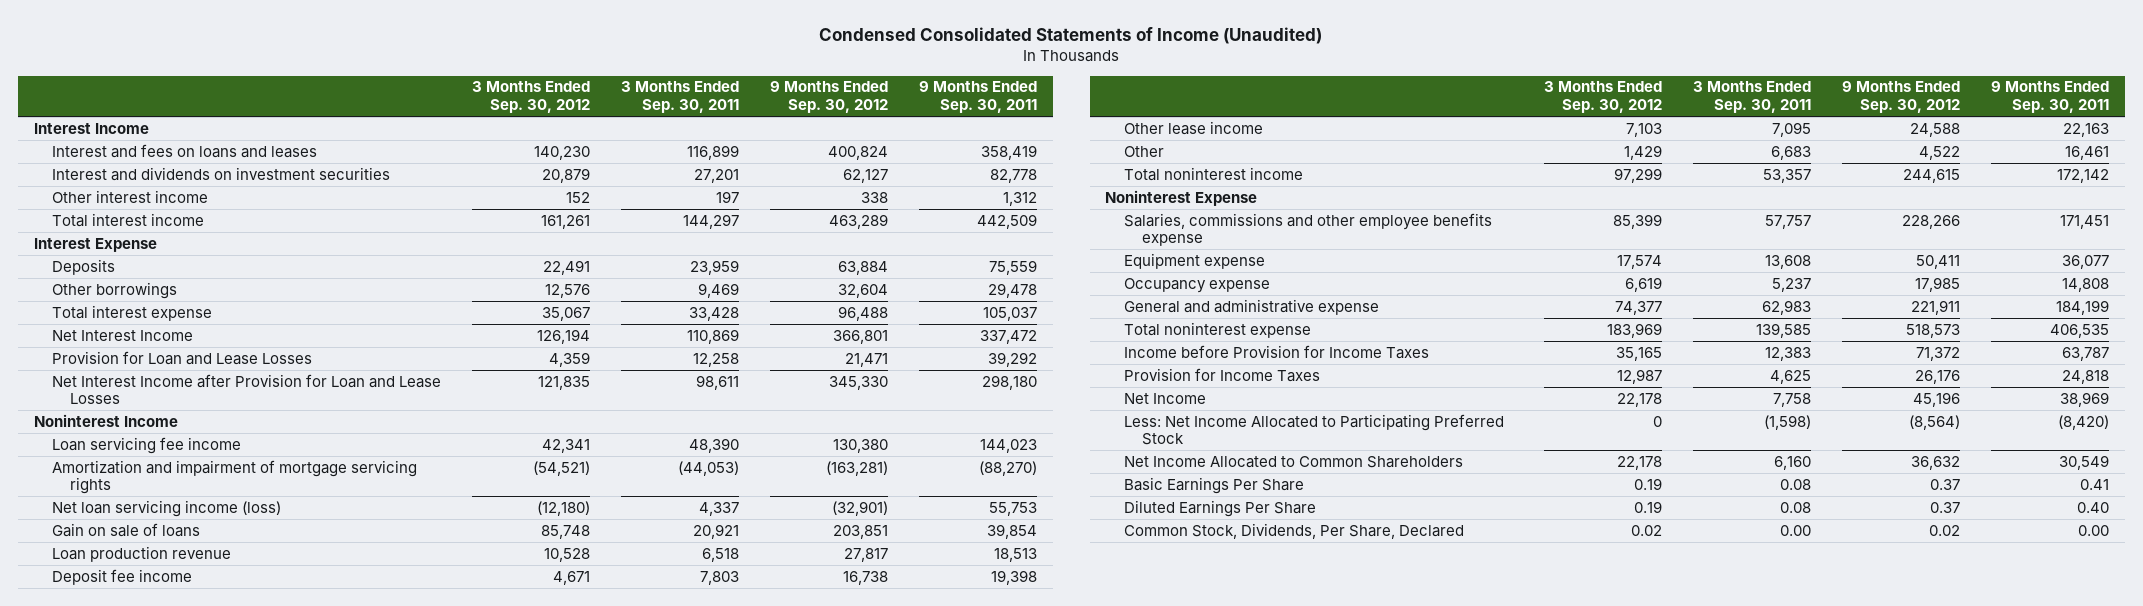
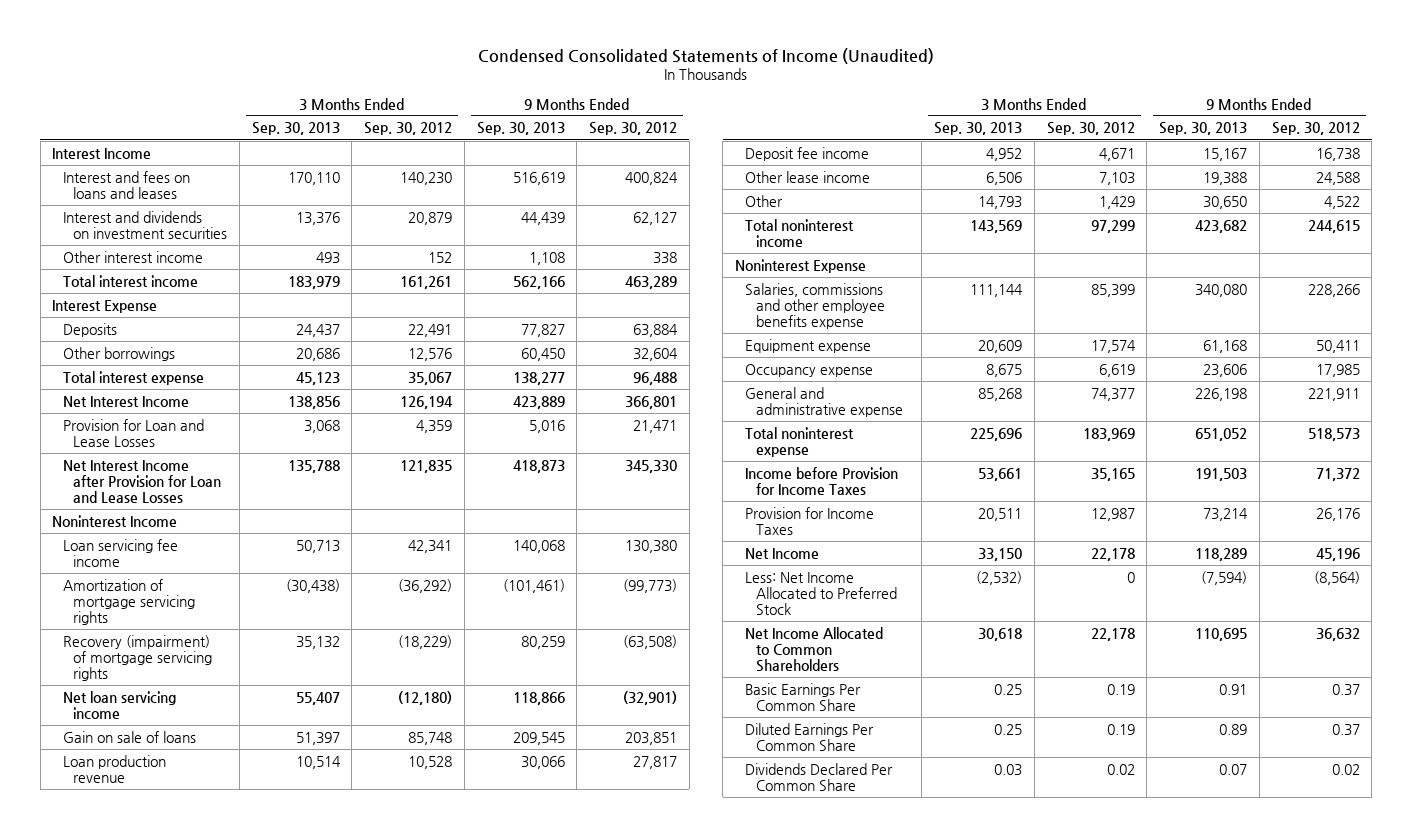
- | 3 Months Ended Sep. 30, 2012 | 3 Months Ended Sep. 30, 2011 | 9 Months Ended Sep. 30, 2012 | 9 Months Ended Sep. 30, 2011
+ | 3 Months Ended Sep. 30, 2013 | 3 Months Ended Sep. 30, 2012 | 9 Months Ended Sep. 30, 2013 | 9 Months Ended Sep. 30, 2012
- Amortization and impairment of mortgage servicing rights | (54,521) | (44,053) | (163,281) | (88,270)
- Net loan servicing income (loss) | (12,180) | 4,337 | (32,901) | 55,753
+ Amortization of mortgage servicing rights | (30,438) | (36,292) | (101,461) | (99,773)
+ Recovery (impairment) of mortgage servicing rights | 35,132 | (18,229) | 80,259 | (63,508)
+ Net loan servicing income | 55,407 | (12,180) | 118,866 | (32,901)
- Less: Net Income Allocated to Participating Preferred Stock | 0 | (1,598) | (8,564) | (8,420)
+ Less: Net Income Allocated to Preferred Stock | (2,532) | 0 | (7,594) | (8,564)
- Basic Earnings Per Share | 0.19 | 0.08 | 0.37 | 0.41
- Diluted Earnings Per Share | 0.19 | 0.08 | 0.37 | 0.40
- Common Stock, Dividends, Per Share, Declared | 0.02 | 0.00 | 0.02 | 0.00
+ Basic Earnings Per Common Share | 0.25 | 0.19 | 0.91 | 0.37
+ Diluted Earnings Per Common Share | 0.25 | 0.19 | 0.89 | 0.37
+ Dividends Declared Per Common Share | 0.03 | 0.02 | 0.07 | 0.02

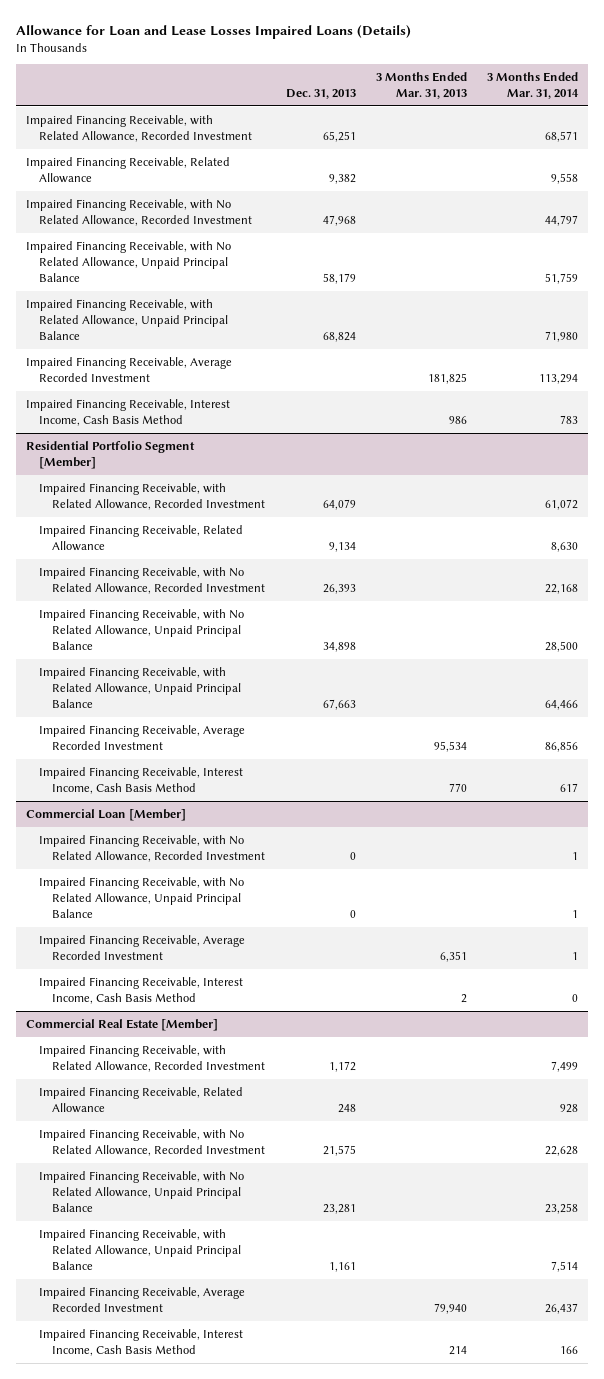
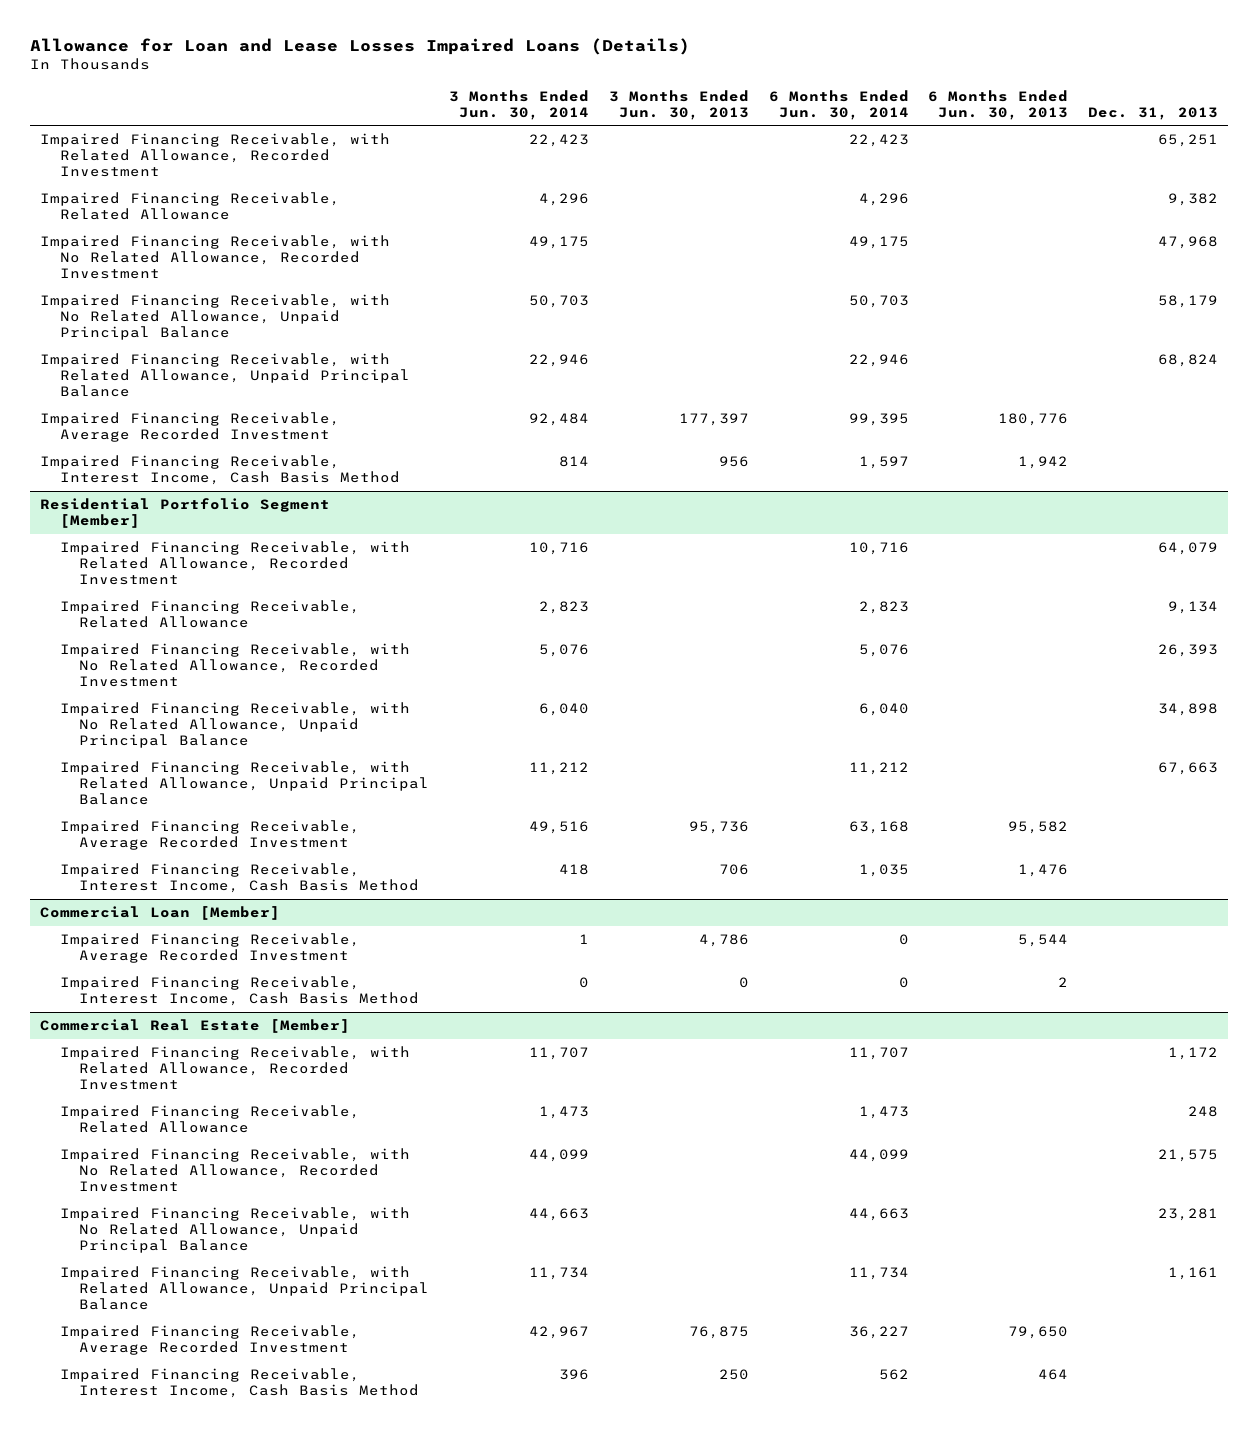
- | Dec. 31, 2013 | 3 Months Ended Mar. 31, 2013 | 3 Months Ended Mar. 31, 2014
+ | 3 Months Ended Jun. 30, 2014 | 3 Months Ended Jun. 30, 2013 | 6 Months Ended Jun. 30, 2014 | 6 Months Ended Jun. 30, 2013 | Dec. 31, 2013
@ Commercial Loan [Member]
- Impaired Financing Receivable, with No Related Allowance, Recorded Investment | 0 | | 1
- Impaired Financing Receivable, with No Related Allowance, Unpaid Principal Balance | 0 | | 1

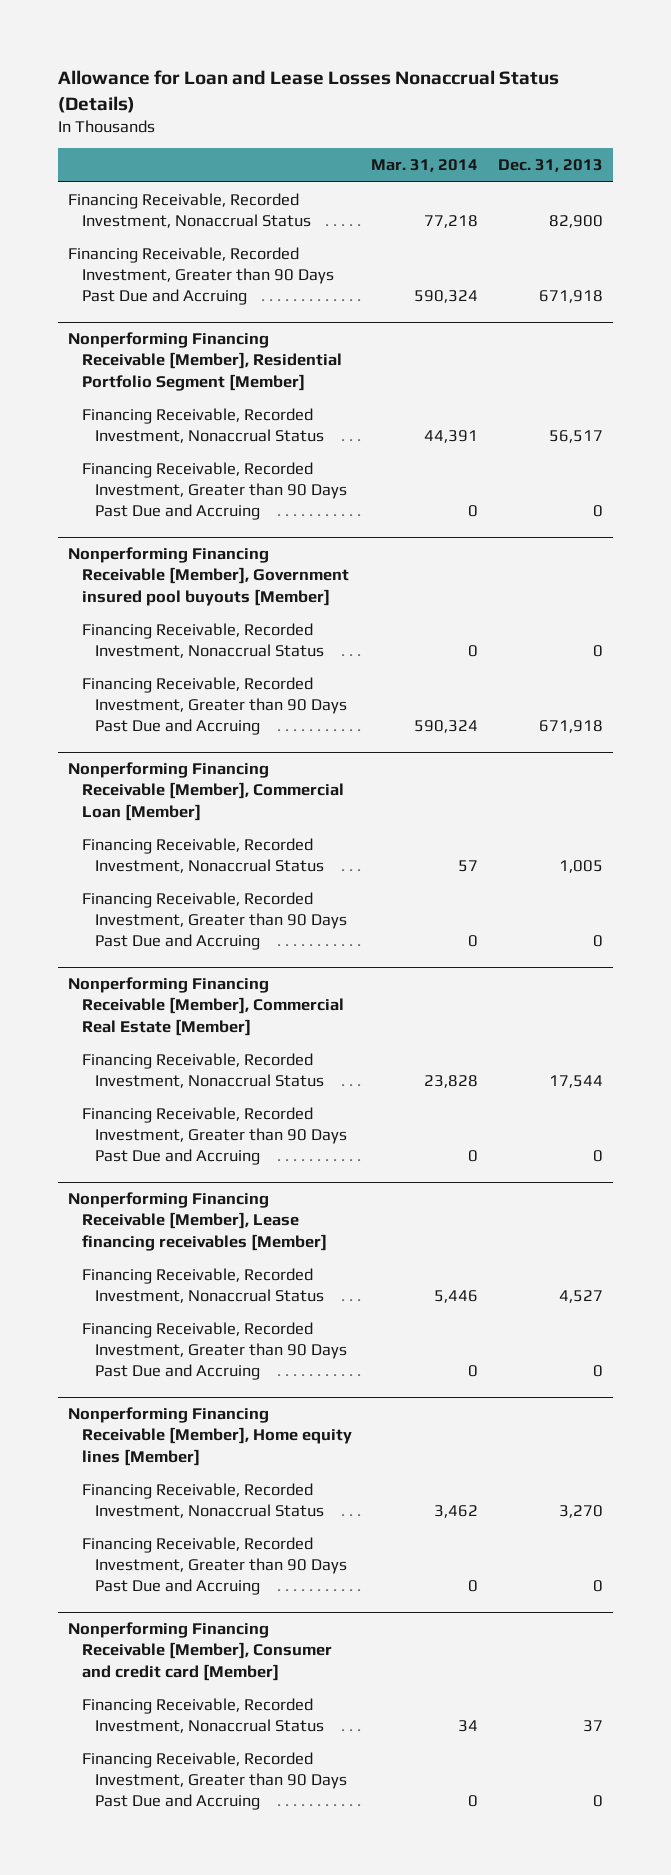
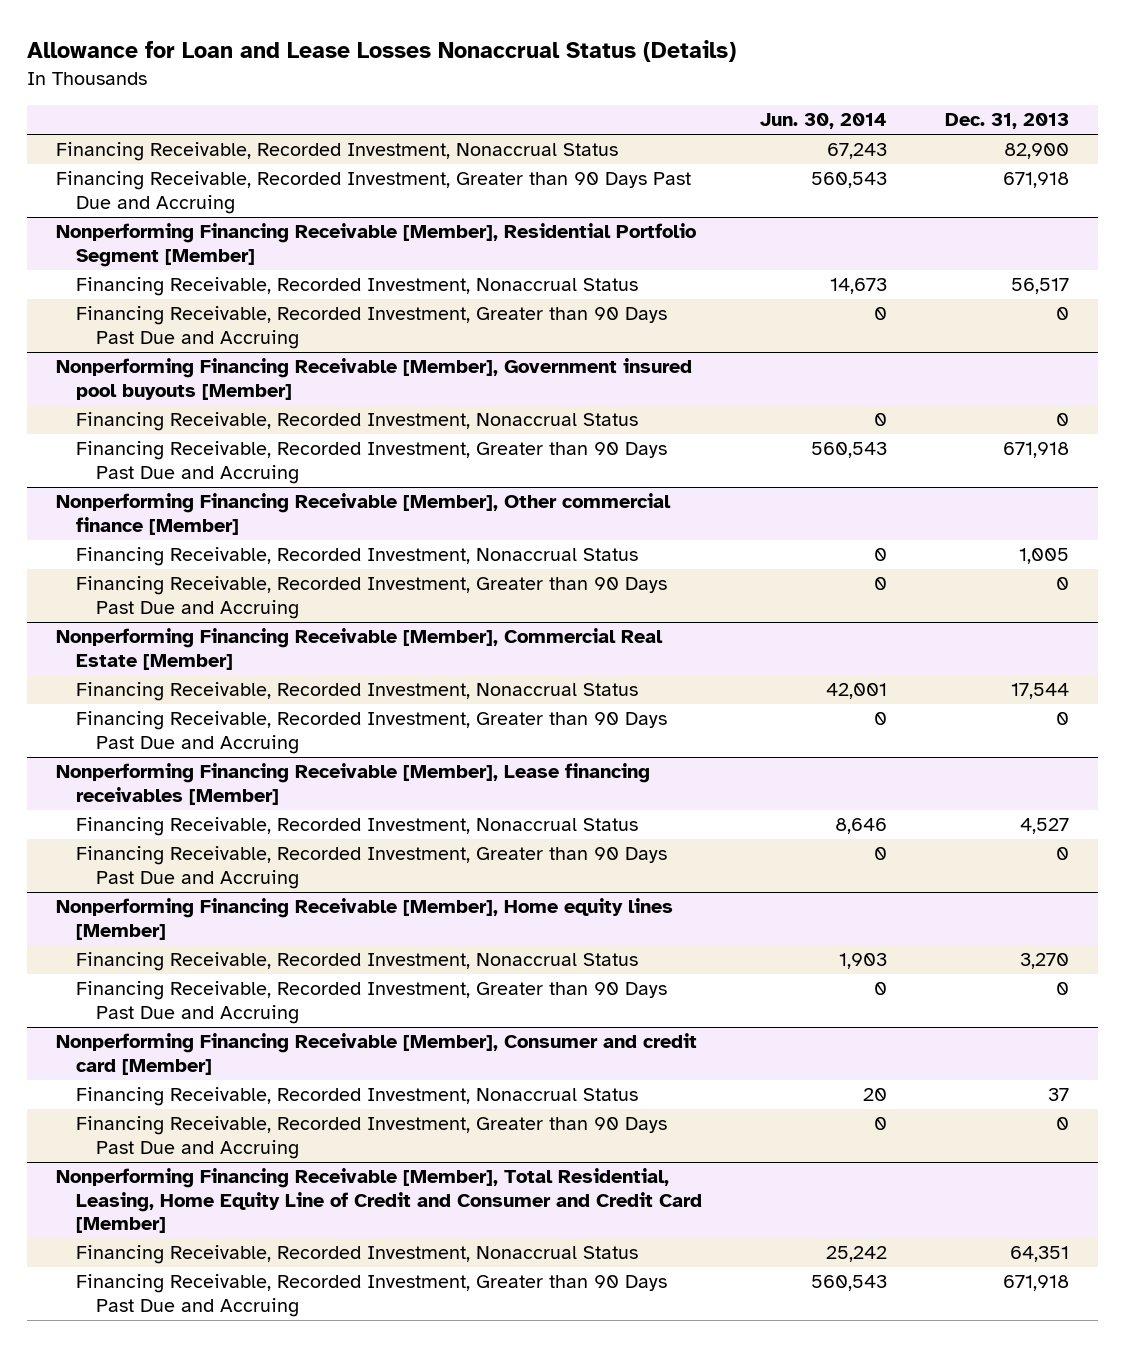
- | Mar. 31, 2014 | Dec. 31, 2013
+ | Jun. 30, 2014 | Dec. 31, 2013
- Nonperforming Financing Receivable [Member], Commercial Loan [Member]
+ Nonperforming Financing Receivable [Member], Other commercial finance [Member]
+ Nonperforming Financing Receivable [Member], Total Residential, Leasing, Home Equity Line of Credit and Consumer and Credit Card [Member]
+ Financing Receivable, Recorded Investment, Nonaccrual Status | 25,242 | 64,351
+ Financing Receivable, Recorded Investment, Greater than 90 Days Past Due and Accruing | 560,543 | 671,918

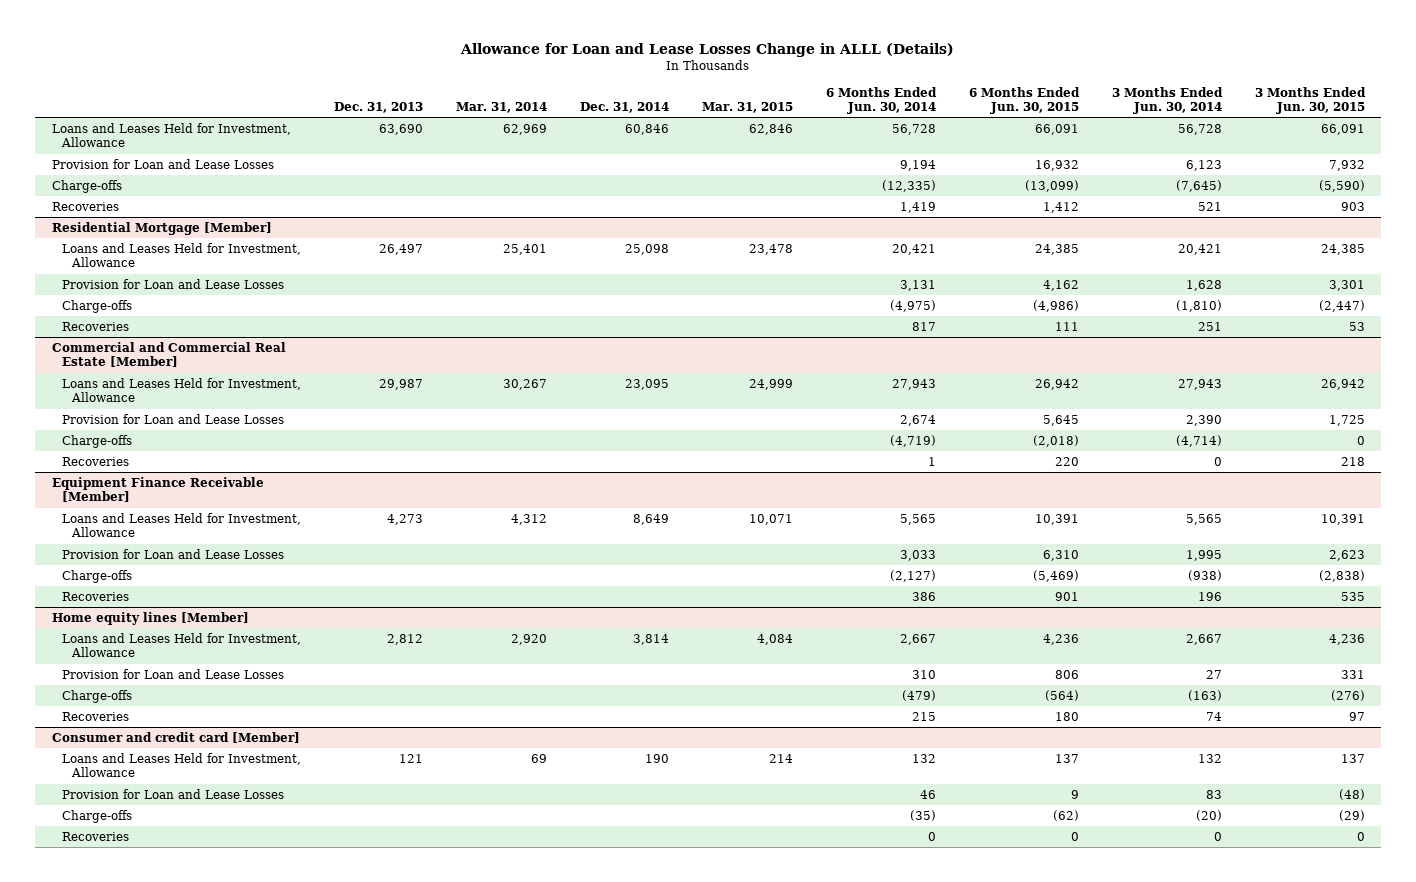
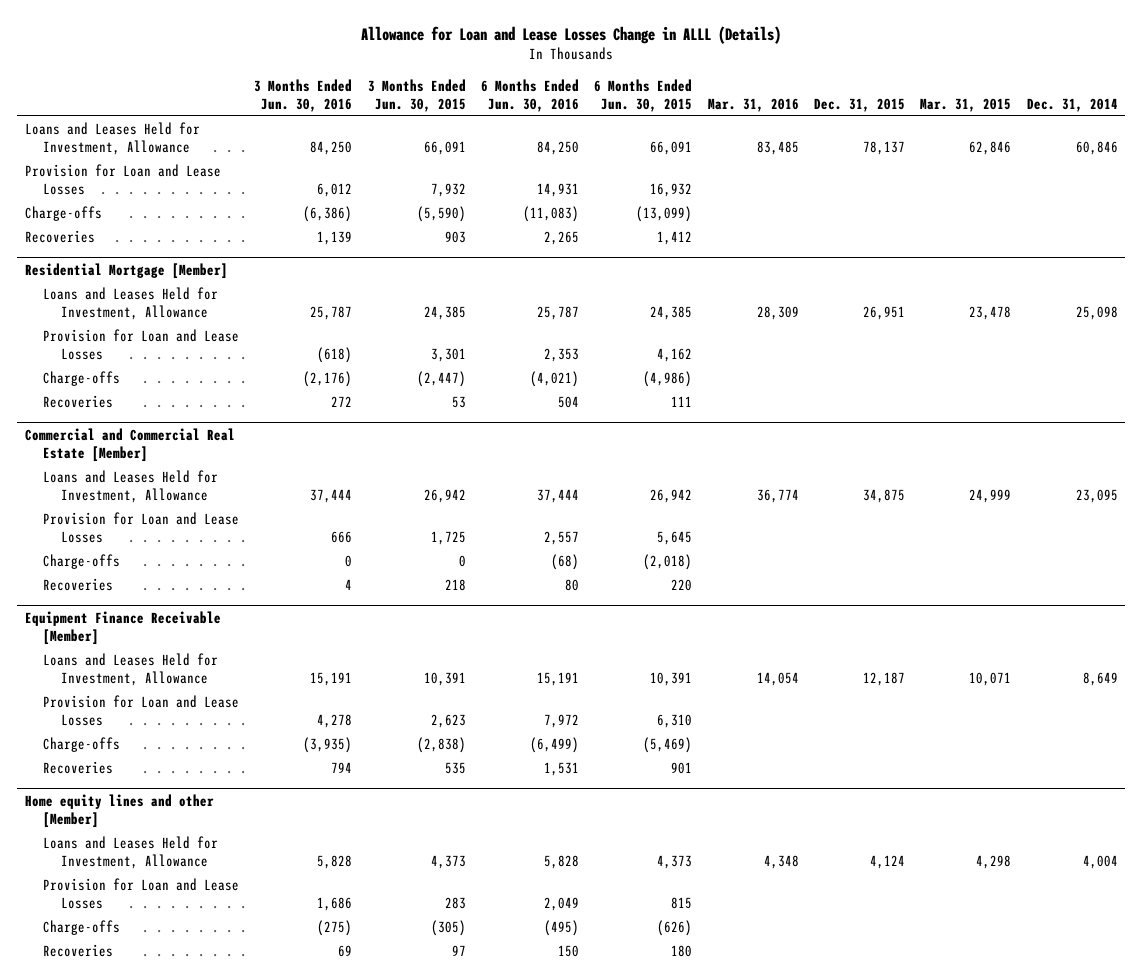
- | Dec. 31, 2013 | Mar. 31, 2014 | Dec. 31, 2014 | Mar. 31, 2015 | 6 Months Ended Jun. 30, 2014 | 6 Months Ended Jun. 30, 2015 | 3 Months Ended Jun. 30, 2014 | 3 Months Ended Jun. 30, 2015
+ | 3 Months Ended Jun. 30, 2016 | 3 Months Ended Jun. 30, 2015 | 6 Months Ended Jun. 30, 2016 | 6 Months Ended Jun. 30, 2015 | Mar. 31, 2016 | Dec. 31, 2015 | Mar. 31, 2015 | Dec. 31, 2014
- Home equity lines [Member]
- Loans and Leases Held for Investment, Allowance | 2,812 | 2,920 | 3,814 | 4,084 | 2,667 | 4,236 | 2,667 | 4,236
- Provision for Loan and Lease Losses | | | | | 310 | 806 | 27 | 331
- Charge-offs | | | | | (479) | (564) | (163) | (276)
+ Home equity lines and other [Member]
+ Loans and Leases Held for Investment, Allowance | 5,828 | 4,373 | 5,828 | 4,373 | 4,348 | 4,124 | 4,298 | 4,004
+ Provision for Loan and Lease Losses | 1,686 | 283 | 2,049 | 815 | | | |
+ Charge-offs | (275) | (305) | (495) | (626) | | | |
- Consumer and credit card [Member]
- Loans and Leases Held for Investment, Allowance | 121 | 69 | 190 | 214 | 132 | 137 | 132 | 137
- Provision for Loan and Lease Losses | | | | | 46 | 9 | 83 | (48)
- Charge-offs | | | | | (35) | (62) | (20) | (29)
- Recoveries | | | | | 0 | 0 | 0 | 0

